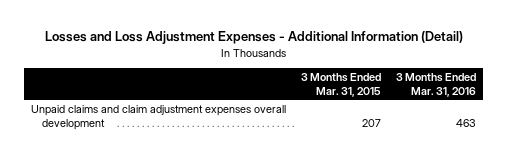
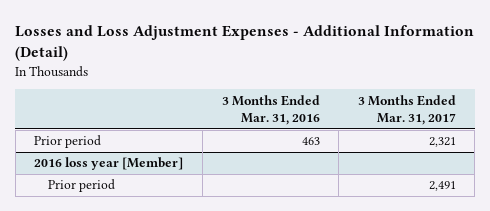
- | 3 Months Ended Mar. 31, 2015 | 3 Months Ended Mar. 31, 2016
+ | 3 Months Ended Mar. 31, 2016 | 3 Months Ended Mar. 31, 2017
- Unpaid claims and claim adjustment expenses overall development | 207 | 463
+ Prior period | 463 | 2,321
+ 2016 loss year [Member]
+ Prior period | | 2,491

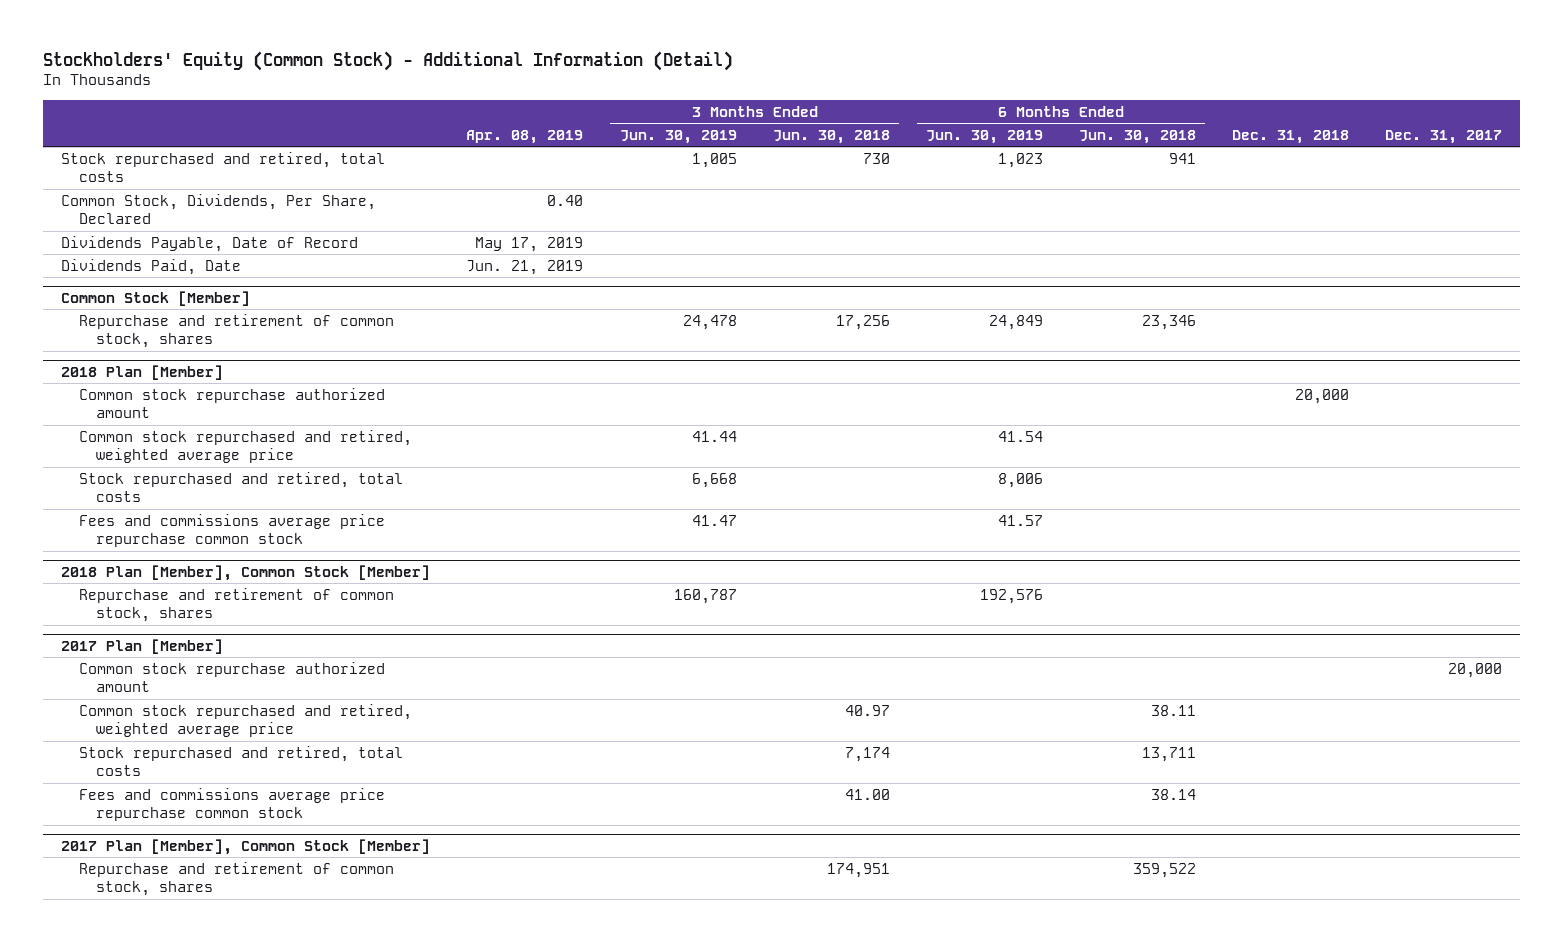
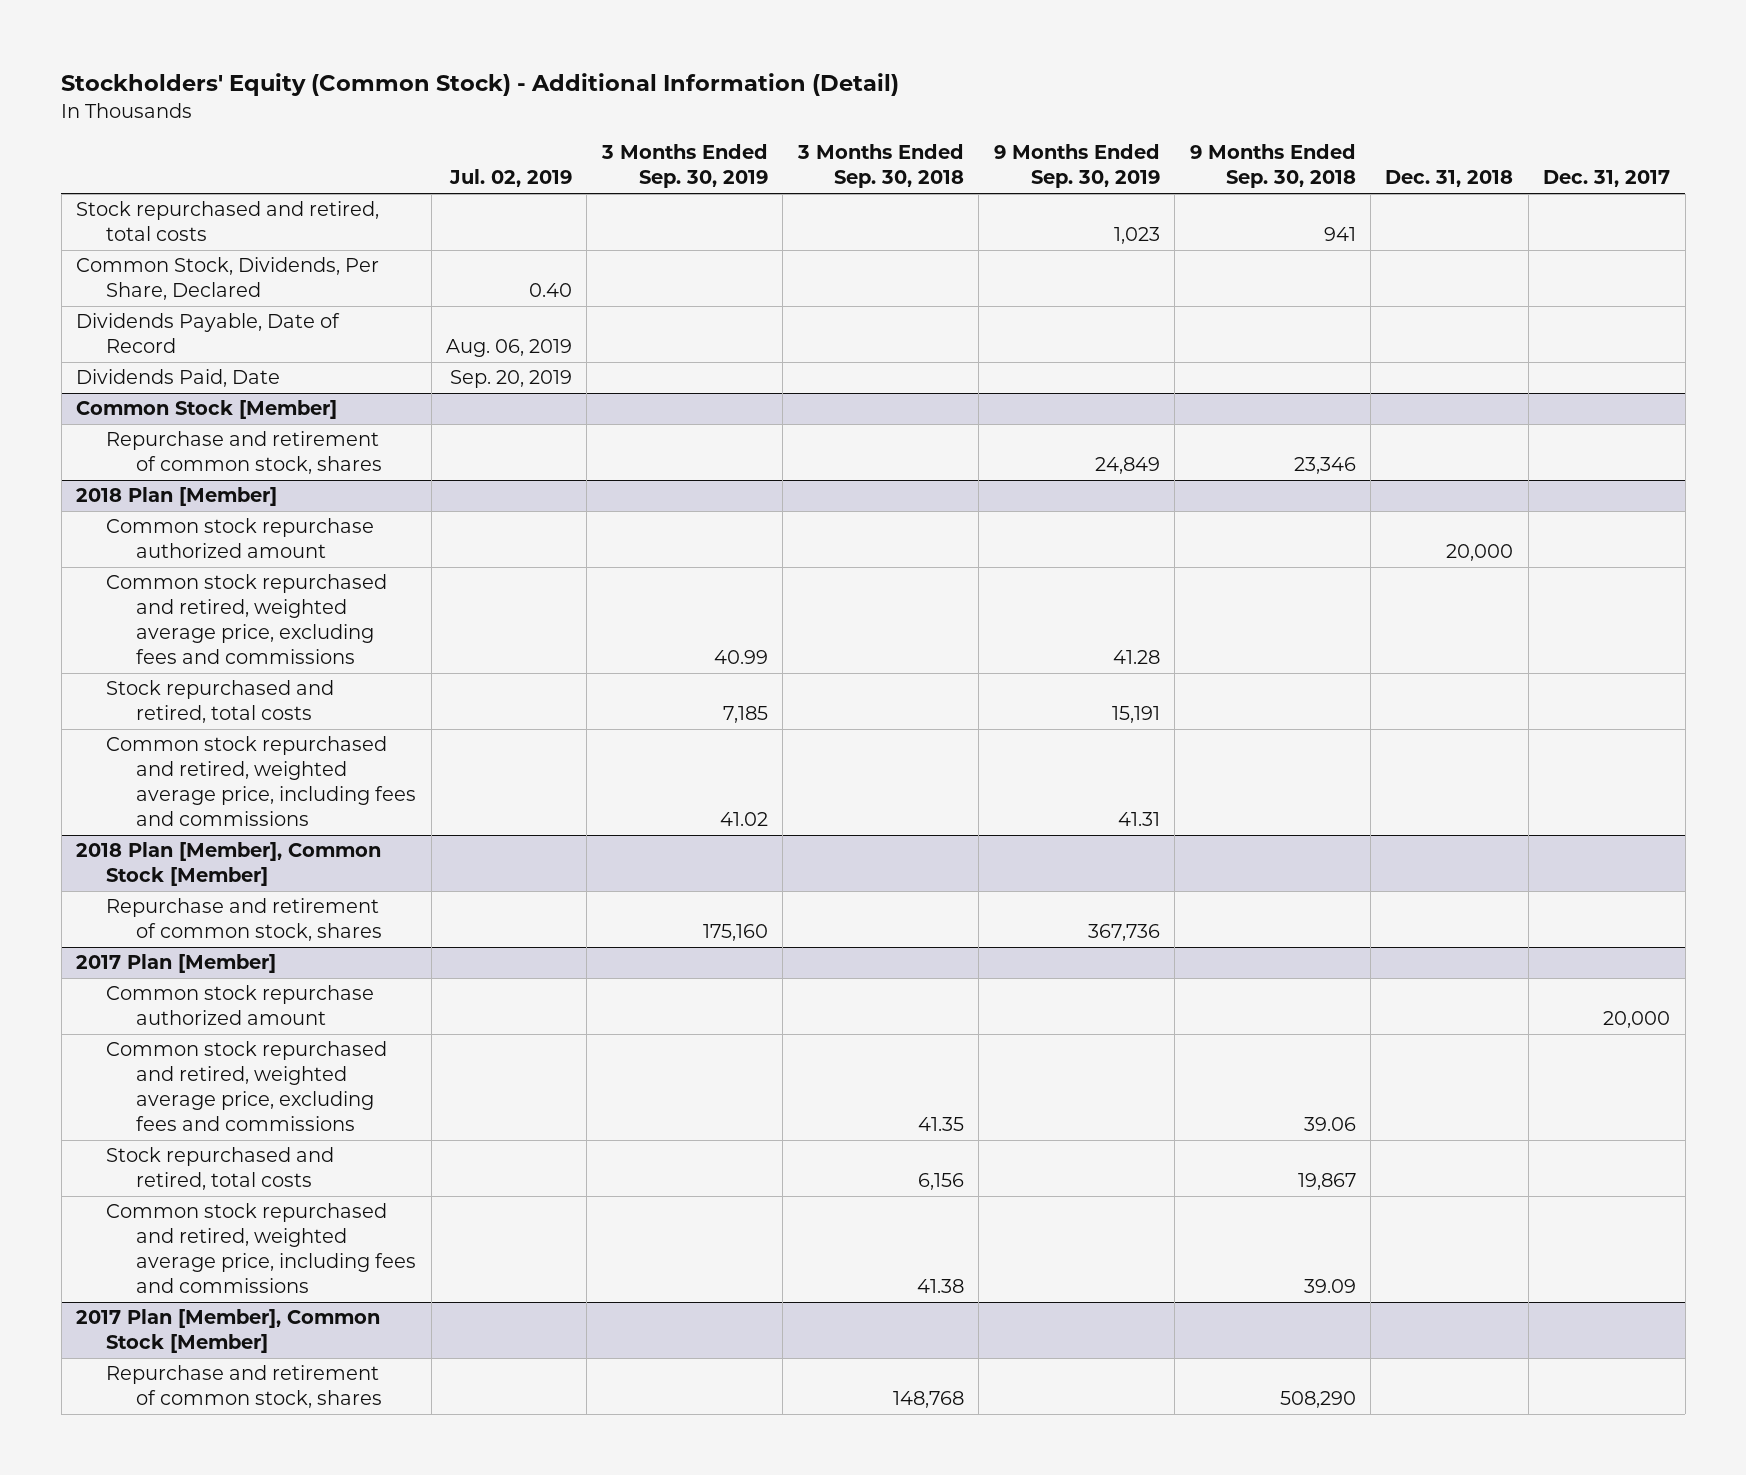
- | Apr. 08, 2019 | 3 Months Ended Jun. 30, 2019 | 3 Months Ended Jun. 30, 2018 | 6 Months Ended Jun. 30, 2019 | 6 Months Ended Jun. 30, 2018 | Dec. 31, 2018 | Dec. 31, 2017
+ | Jul. 02, 2019 | 3 Months Ended Sep. 30, 2019 | 3 Months Ended Sep. 30, 2018 | 9 Months Ended Sep. 30, 2019 | 9 Months Ended Sep. 30, 2018 | Dec. 31, 2018 | Dec. 31, 2017
@ 2018 Plan [Member]
- Common stock repurchased and retired, weighted average price | | 41.44 | | 41.54 | | |
+ Common stock repurchased and retired, weighted average price, excluding fees and commissions | | 40.99 | | 41.28 | | |
- Fees and commissions average price repurchase common stock | | 41.47 | | 41.57 | | |
+ Common stock repurchased and retired, weighted average price, including fees and commissions | | 41.02 | | 41.31 | | |
@ 2017 Plan [Member]
- Common stock repurchased and retired, weighted average price | | | 40.97 | | 38.11 | |
+ Common stock repurchased and retired, weighted average price, excluding fees and commissions | | | 41.35 | | 39.06 | |
- Fees and commissions average price repurchase common stock | | | 41.00 | | 38.14 | |
+ Common stock repurchased and retired, weighted average price, including fees and commissions | | | 41.38 | | 39.09 | |

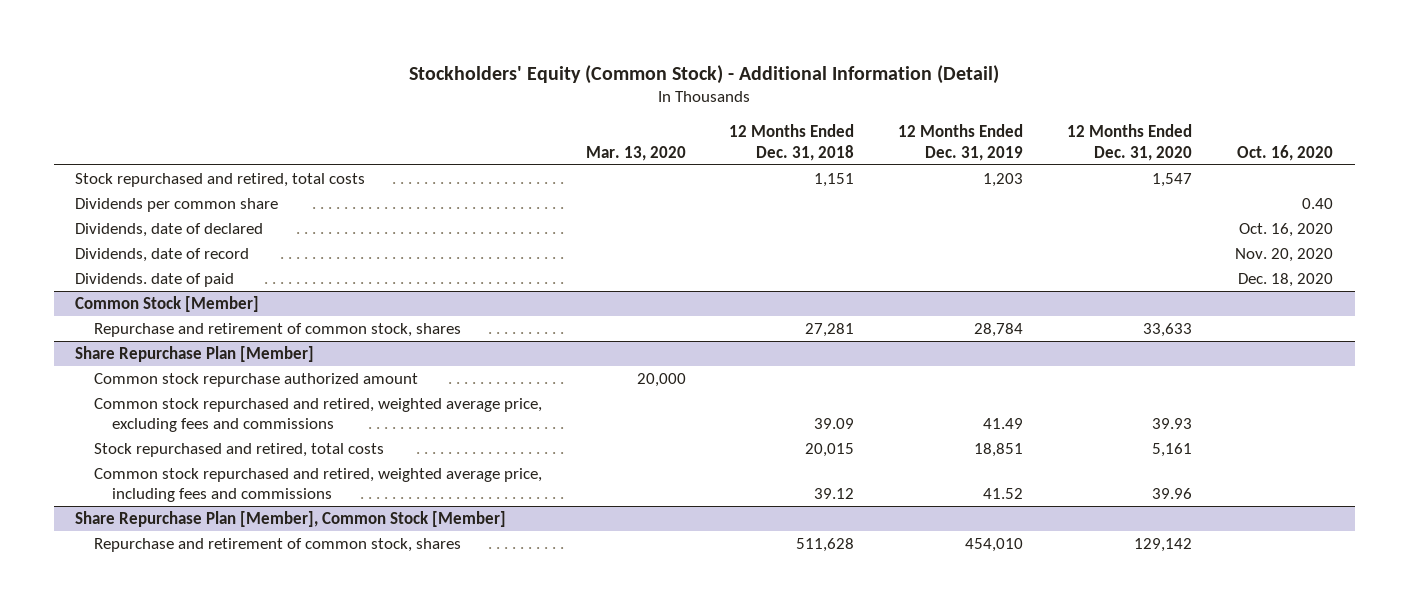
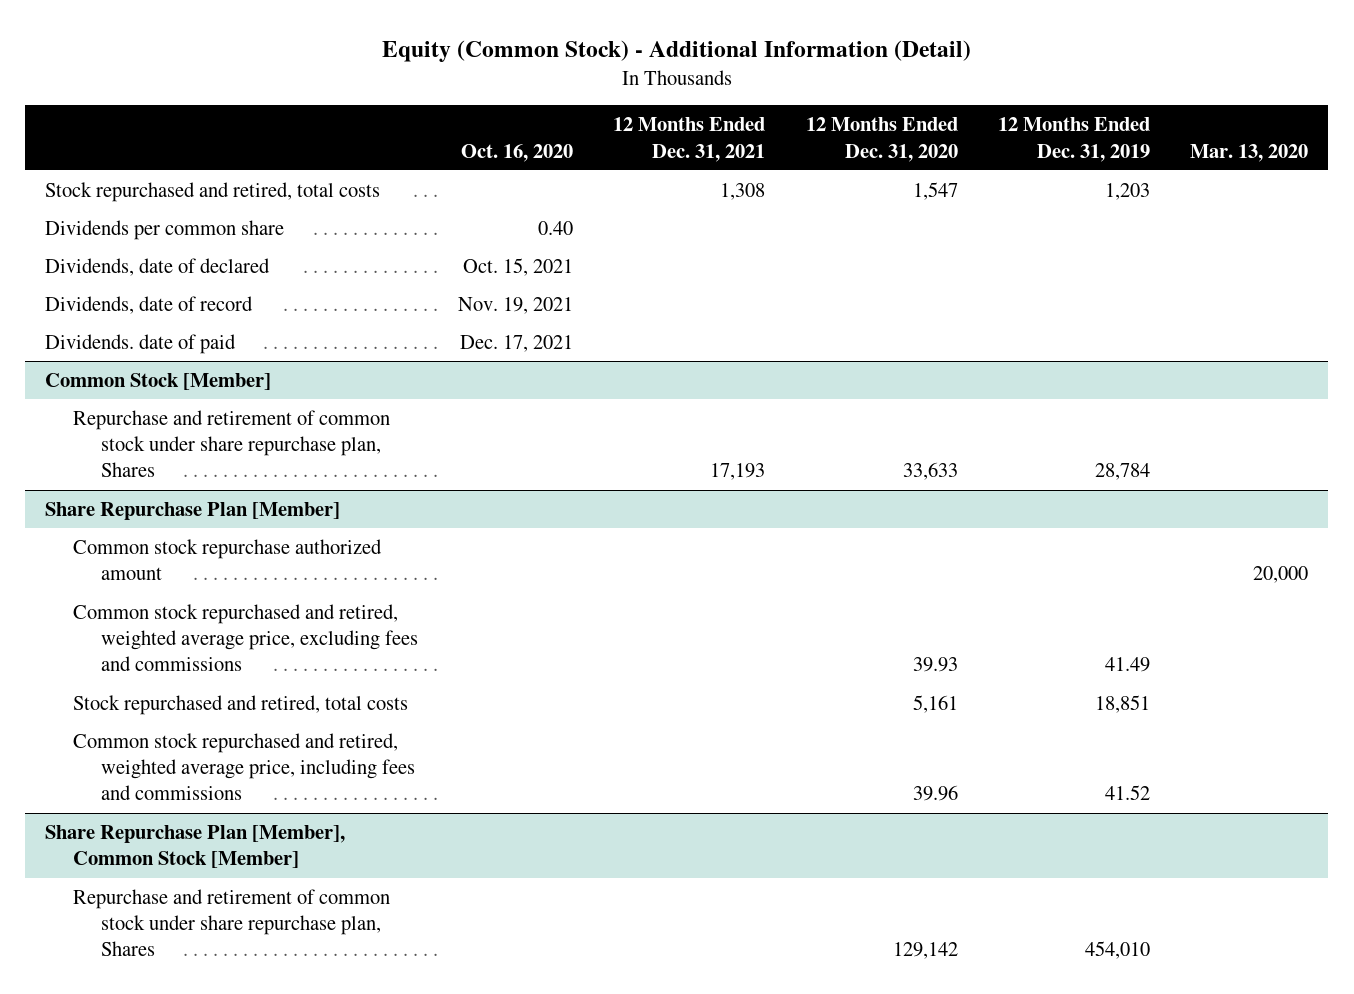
- Stockholders' Equity (Common Stock) - Additional Information (Detail)
+ Equity (Common Stock) - Additional Information (Detail)
- | Mar. 13, 2020 | 12 Months Ended Dec. 31, 2018 | 12 Months Ended Dec. 31, 2019 | 12 Months Ended Dec. 31, 2020 | Oct. 16, 2020
+ | Oct. 16, 2020 | 12 Months Ended Dec. 31, 2021 | 12 Months Ended Dec. 31, 2020 | 12 Months Ended Dec. 31, 2019 | Mar. 13, 2020
- Dividends, date of declared | | | | | Oct. 16, 2020
- Dividends, date of record | | | | | Nov. 20, 2020
- Dividends. date of paid | | | | | Dec. 18, 2020
+ Dividends, date of declared | Oct. 15, 2021 | | | |
+ Dividends, date of record | Nov. 19, 2021 | | | |
+ Dividends. date of paid | Dec. 17, 2021 | | | |
@ Common Stock [Member]
- Repurchase and retirement of common stock, shares | | 27,281 | 28,784 | 33,633 |
+ Repurchase and retirement of common stock under share repurchase plan, Shares | | 17,193 | 33,633 | 28,784 |
@ Share Repurchase Plan [Member], Common Stock [Member]
- Repurchase and retirement of common stock, shares | | 511,628 | 454,010 | 129,142 |
+ Repurchase and retirement of common stock under share repurchase plan, Shares | | | 129,142 | 454,010 |

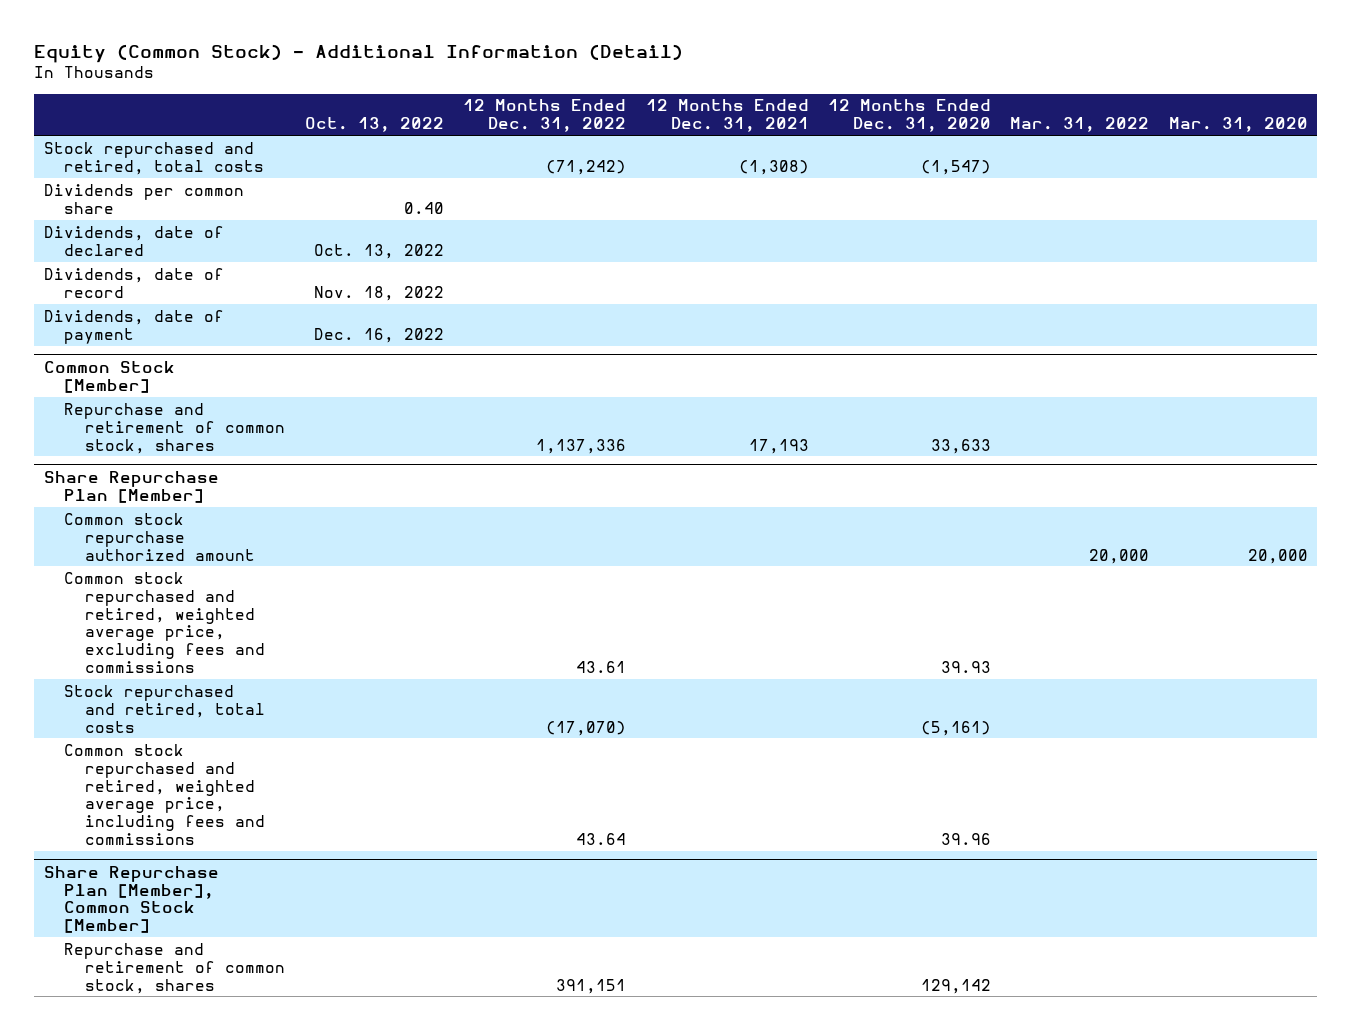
- | Oct. 16, 2020 | 12 Months Ended Dec. 31, 2021 | 12 Months Ended Dec. 31, 2020 | 12 Months Ended Dec. 31, 2019 | Mar. 13, 2020
+ | Oct. 13, 2022 | 12 Months Ended Dec. 31, 2022 | 12 Months Ended Dec. 31, 2021 | 12 Months Ended Dec. 31, 2020 | Mar. 31, 2022 | Mar. 31, 2020
- Stock repurchased and retired, total costs | | 1,308 | 1,547 | 1,203 |
+ Stock repurchased and retired, total costs | | (71,242) | (1,308) | (1,547) | |
- Dividends. date of paid | Dec. 17, 2021 | | | |
+ Dividends, date of payment | Dec. 16, 2022 | | | | |
@ Common Stock [Member]
- Repurchase and retirement of common stock under share repurchase plan, Shares | | 17,193 | 33,633 | 28,784 |
+ Repurchase and retirement of common stock, shares | | 1,137,336 | 17,193 | 33,633 | |
@ Share Repurchase Plan [Member]
- Stock repurchased and retired, total costs | | | 5,161 | 18,851 |
+ Stock repurchased and retired, total costs | | (17,070) | | (5,161) | |
@ Share Repurchase Plan [Member], Common Stock [Member]
- Repurchase and retirement of common stock under share repurchase plan, Shares | | | 129,142 | 454,010 |
+ Repurchase and retirement of common stock, shares | | 391,151 | | 129,142 | |

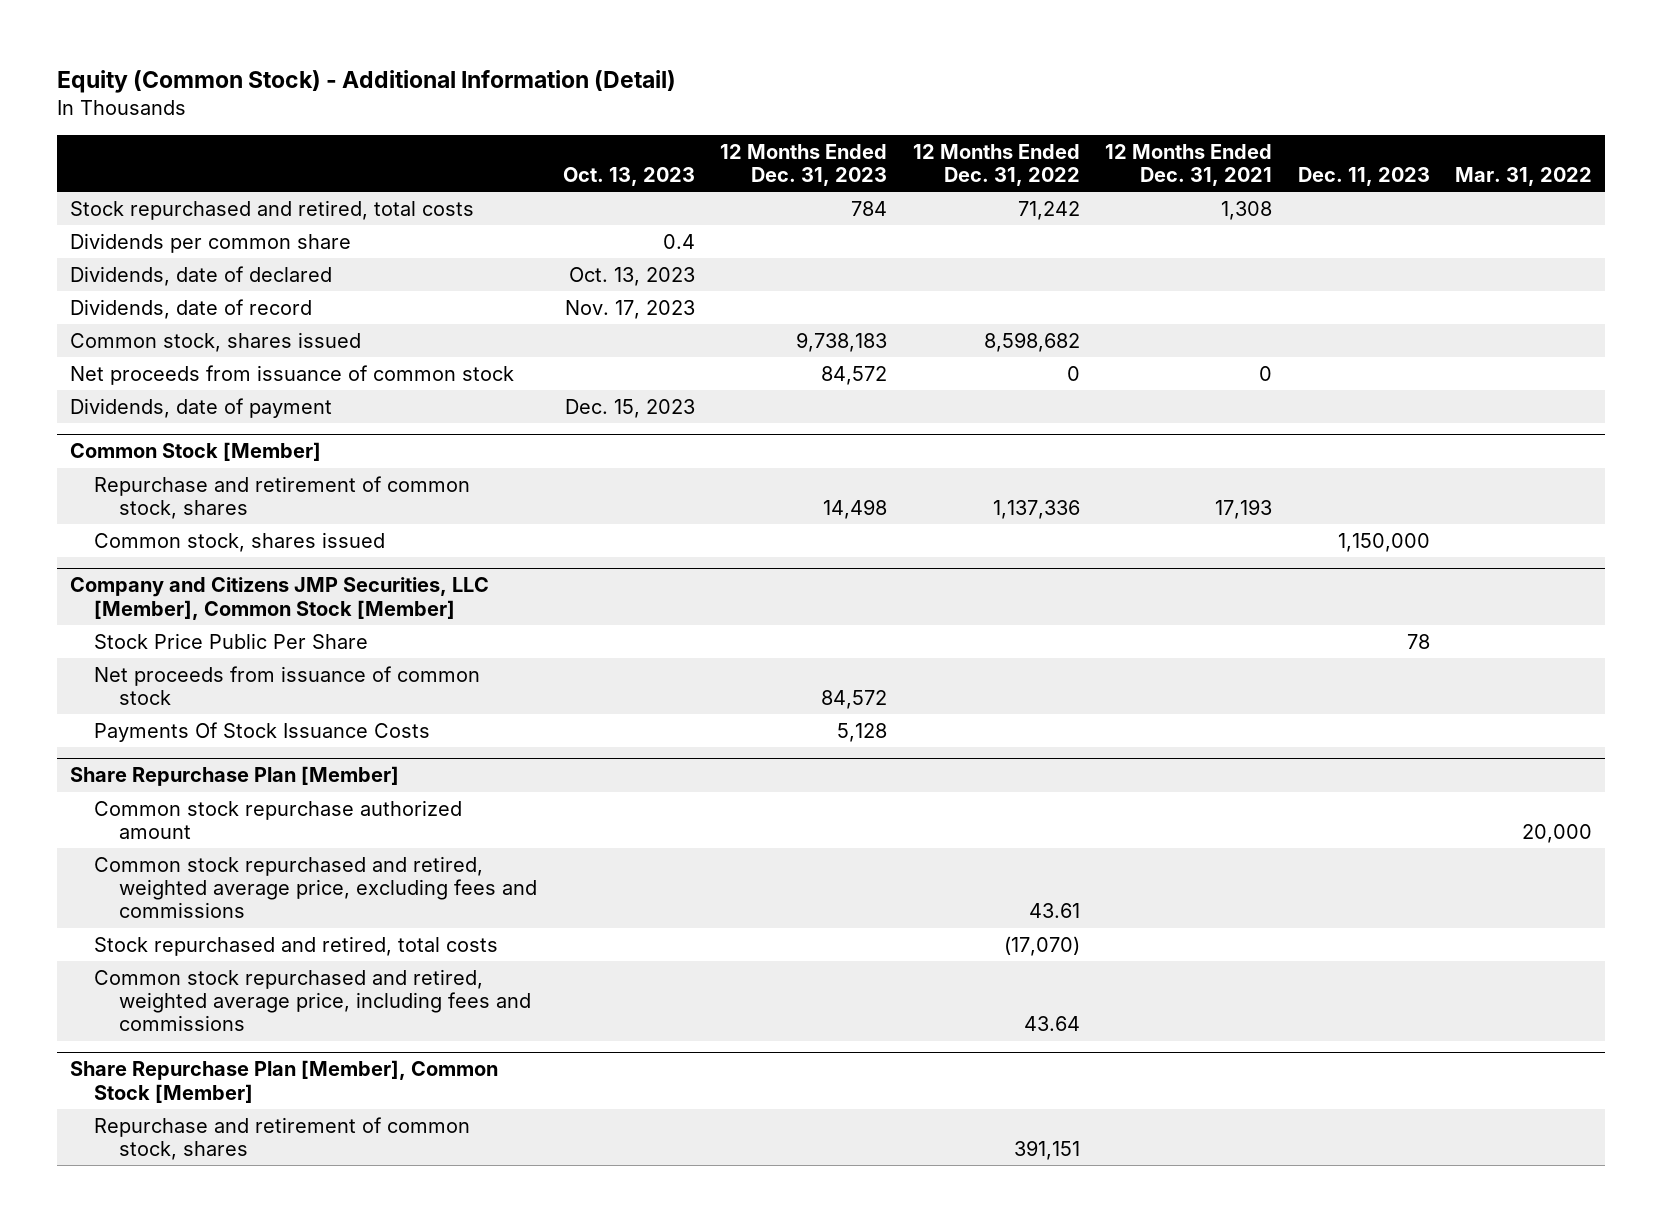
- | Oct. 13, 2022 | 12 Months Ended Dec. 31, 2022 | 12 Months Ended Dec. 31, 2021 | 12 Months Ended Dec. 31, 2020 | Mar. 31, 2022 | Mar. 31, 2020
+ | Oct. 13, 2023 | 12 Months Ended Dec. 31, 2023 | 12 Months Ended Dec. 31, 2022 | 12 Months Ended Dec. 31, 2021 | Dec. 11, 2023 | Mar. 31, 2022
- Stock repurchased and retired, total costs | | (71,242) | (1,308) | (1,547) | |
+ Stock repurchased and retired, total costs | | 784 | 71,242 | 1,308 | |
+ Common stock, shares issued | | 9,738,183 | 8,598,682 | | |
+ Net proceeds from issuance of common stock | | 84,572 | 0 | 0 | |
@ Common Stock [Member]
+ Common stock, shares issued | | | | | 1,150,000 |
+ Company and Citizens JMP Securities, LLC [Member], Common Stock [Member]
+ Stock Price Public Per Share | | | | | 78 |
+ Net proceeds from issuance of common stock | | 84,572 | | | |
+ Payments Of Stock Issuance Costs | | 5,128 | | | |

